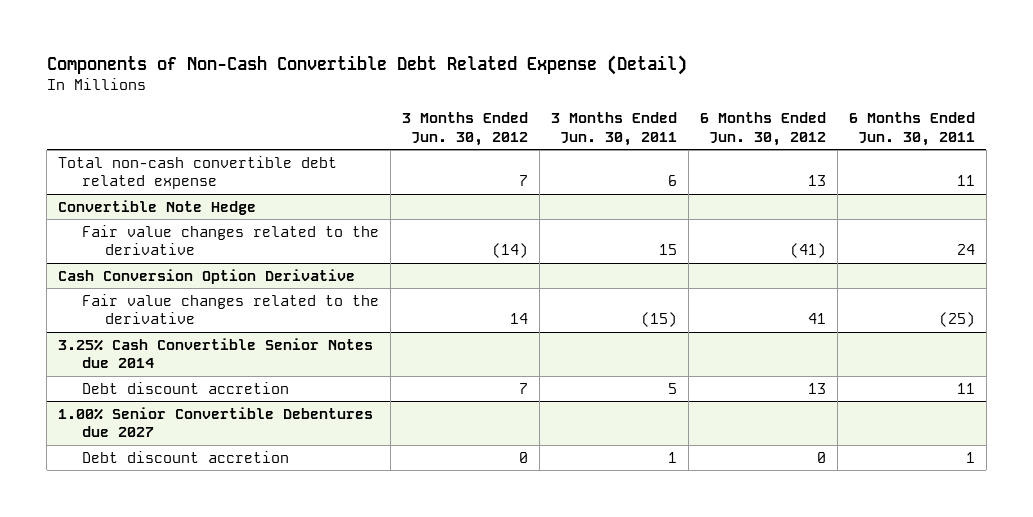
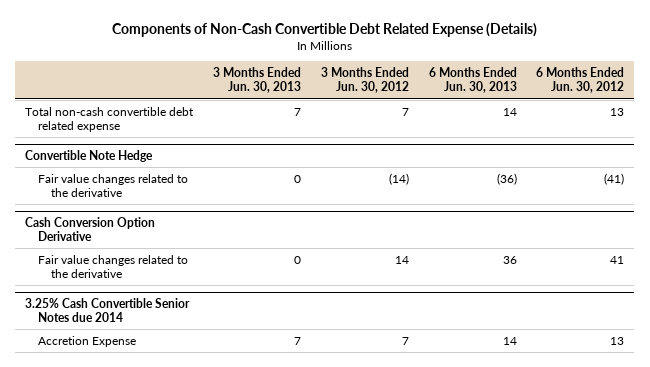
- Components of Non-Cash Convertible Debt Related Expense (Detail)
+ Components of Non-Cash Convertible Debt Related Expense (Details)
- | 3 Months Ended Jun. 30, 2012 | 3 Months Ended Jun. 30, 2011 | 6 Months Ended Jun. 30, 2012 | 6 Months Ended Jun. 30, 2011
+ | 3 Months Ended Jun. 30, 2013 | 3 Months Ended Jun. 30, 2012 | 6 Months Ended Jun. 30, 2013 | 6 Months Ended Jun. 30, 2012
@ 3.25% Cash Convertible Senior Notes due 2014
- Debt discount accretion | 7 | 5 | 13 | 11
- 1.00% Senior Convertible Debentures due 2027
- Debt discount accretion | 0 | 1 | 0 | 1
@ 3.25% Cash Convertible Senior Notes due 2014
+ Accretion Expense | 7 | 7 | 14 | 13

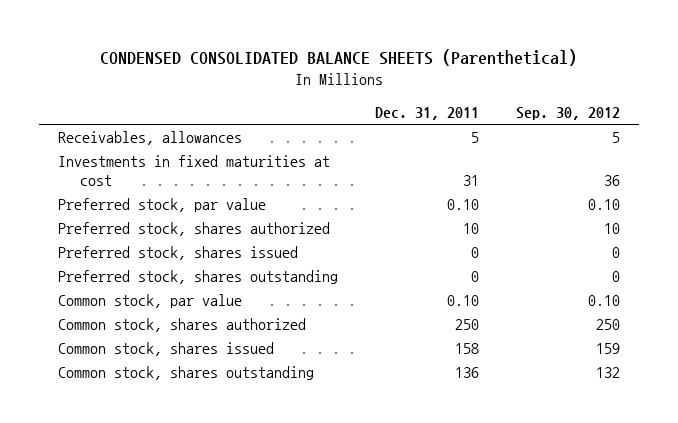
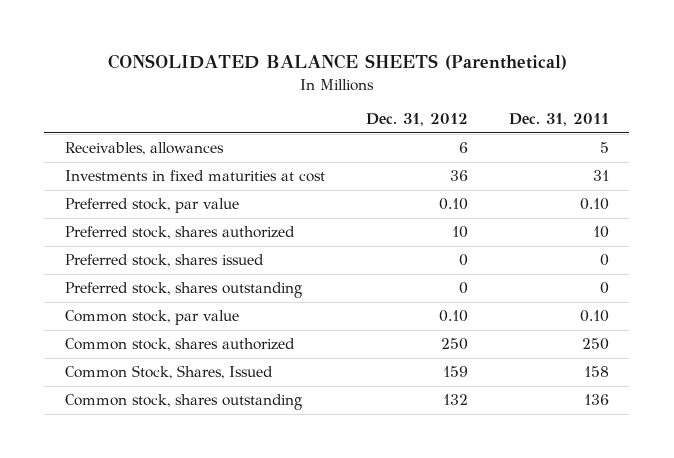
- CONDENSED CONSOLIDATED BALANCE SHEETS (Parenthetical)
+ CONSOLIDATED BALANCE SHEETS (Parenthetical)
- | Dec. 31, 2011 | Sep. 30, 2012
+ | Dec. 31, 2012 | Dec. 31, 2011
- Common stock, shares issued | 158 | 159
+ Common Stock, Shares, Issued | 159 | 158

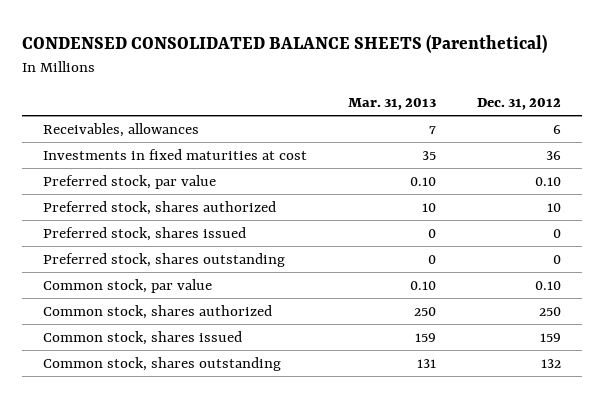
- CONSOLIDATED BALANCE SHEETS (Parenthetical)
+ CONDENSED CONSOLIDATED BALANCE SHEETS (Parenthetical)
- | Dec. 31, 2012 | Dec. 31, 2011
+ | Mar. 31, 2013 | Dec. 31, 2012
- Common Stock, Shares, Issued | 159 | 158
+ Common stock, shares issued | 159 | 159

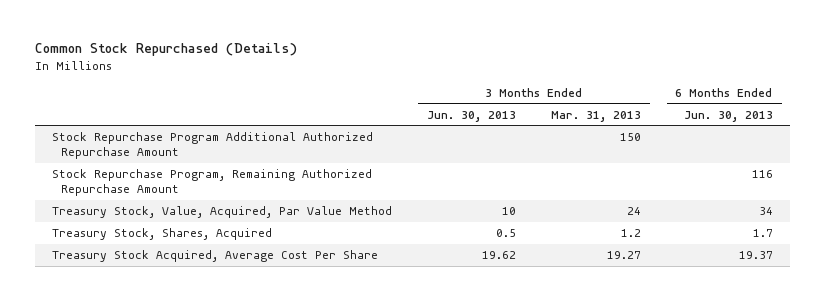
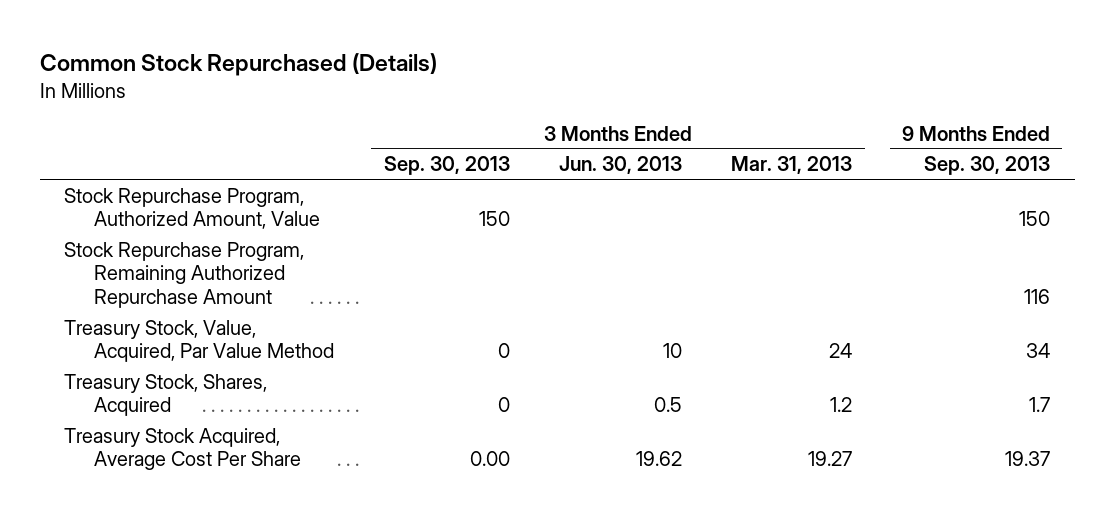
- | 3 Months Ended Jun. 30, 2013 | 3 Months Ended Mar. 31, 2013 | 6 Months Ended Jun. 30, 2013
+ | 3 Months Ended Sep. 30, 2013 | 3 Months Ended Jun. 30, 2013 | 3 Months Ended Mar. 31, 2013 | 9 Months Ended Sep. 30, 2013
- Stock Repurchase Program Additional Authorized Repurchase Amount | | 150 |
+ Stock Repurchase Program, Authorized Amount, Value | 150 | | | 150

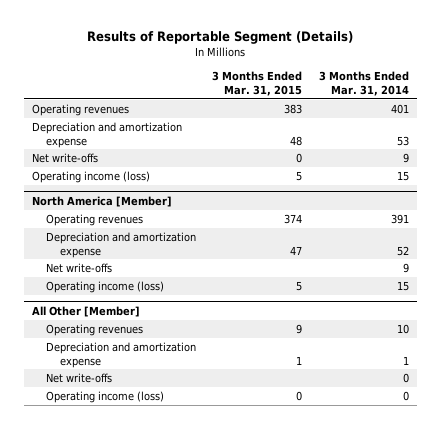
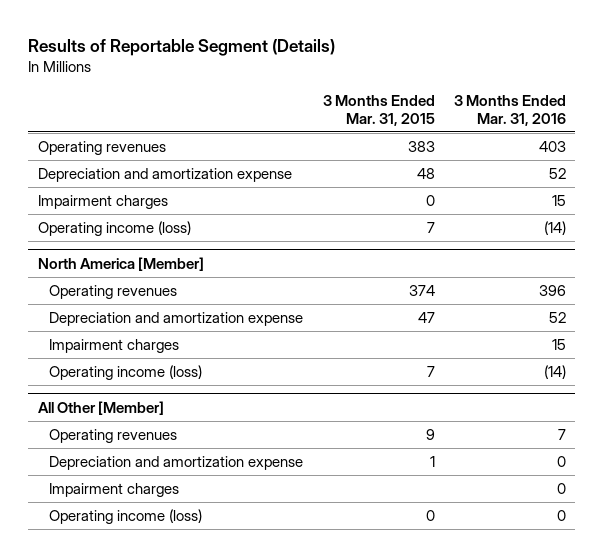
- | 3 Months Ended Mar. 31, 2015 | 3 Months Ended Mar. 31, 2014
+ | 3 Months Ended Mar. 31, 2015 | 3 Months Ended Mar. 31, 2016
- Net write-offs | 0 | 9
- Operating income (loss) | 5 | 15
+ Impairment charges | 0 | 15
+ Operating income (loss) | 7 | (14)
@ North America [Member]
- Net write-offs | | 9
- Operating income (loss) | 5 | 15
+ Impairment charges | | 15
+ Operating income (loss) | 7 | (14)
@ All Other [Member]
- Net write-offs | | 0
+ Impairment charges | | 0

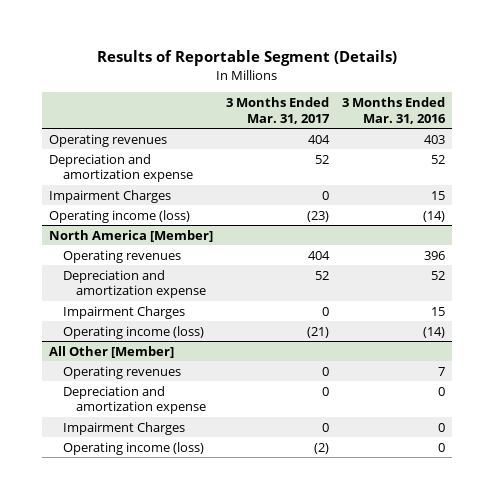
- | 3 Months Ended Mar. 31, 2015 | 3 Months Ended Mar. 31, 2016
+ | 3 Months Ended Mar. 31, 2017 | 3 Months Ended Mar. 31, 2016
- Impairment charges | 0 | 15
+ Impairment Charges | 0 | 15
@ North America [Member]
- Impairment charges | | 15
+ Impairment Charges | 0 | 15
@ All Other [Member]
- Impairment charges | | 0
+ Impairment Charges | 0 | 0

